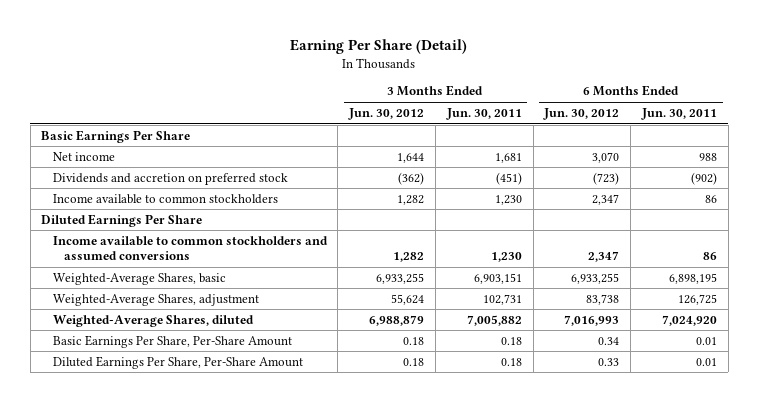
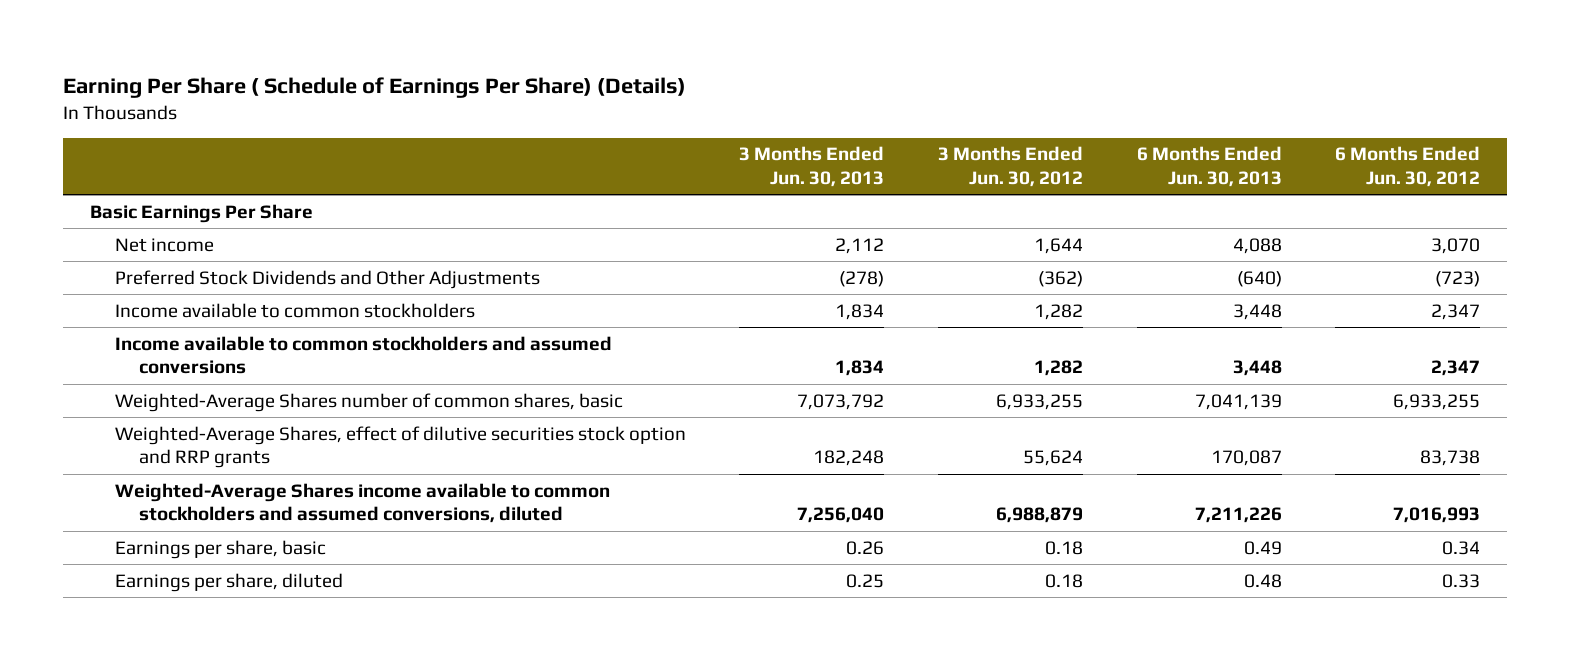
- Earning Per Share (Detail)
+ Earning Per Share ( Schedule of Earnings Per Share) (Details)
- | 3 Months Ended Jun. 30, 2012 | 3 Months Ended Jun. 30, 2011 | 6 Months Ended Jun. 30, 2012 | 6 Months Ended Jun. 30, 2011
+ | 3 Months Ended Jun. 30, 2013 | 3 Months Ended Jun. 30, 2012 | 6 Months Ended Jun. 30, 2013 | 6 Months Ended Jun. 30, 2012
- Dividends and accretion on preferred stock | (362) | (451) | (723) | (902)
+ Preferred Stock Dividends and Other Adjustments | (278) | (362) | (640) | (723)
- Diluted Earnings Per Share
- Weighted-Average Shares, basic | 6,933,255 | 6,903,151 | 6,933,255 | 6,898,195
- Weighted-Average Shares, adjustment | 55,624 | 102,731 | 83,738 | 126,725
- Weighted-Average Shares, diluted | 6,988,879 | 7,005,882 | 7,016,993 | 7,024,920
- Basic Earnings Per Share, Per-Share Amount | 0.18 | 0.18 | 0.34 | 0.01
- Diluted Earnings Per Share, Per-Share Amount | 0.18 | 0.18 | 0.33 | 0.01
+ Weighted-Average Shares number of common shares, basic | 7,073,792 | 6,933,255 | 7,041,139 | 6,933,255
+ Weighted-Average Shares, effect of dilutive securities stock option and RRP grants | 182,248 | 55,624 | 170,087 | 83,738
+ Weighted-Average Shares income available to common stockholders and assumed conversions, diluted | 7,256,040 | 6,988,879 | 7,211,226 | 7,016,993
+ Earnings per share, basic | 0.26 | 0.18 | 0.49 | 0.34
+ Earnings per share, diluted | 0.25 | 0.18 | 0.48 | 0.33

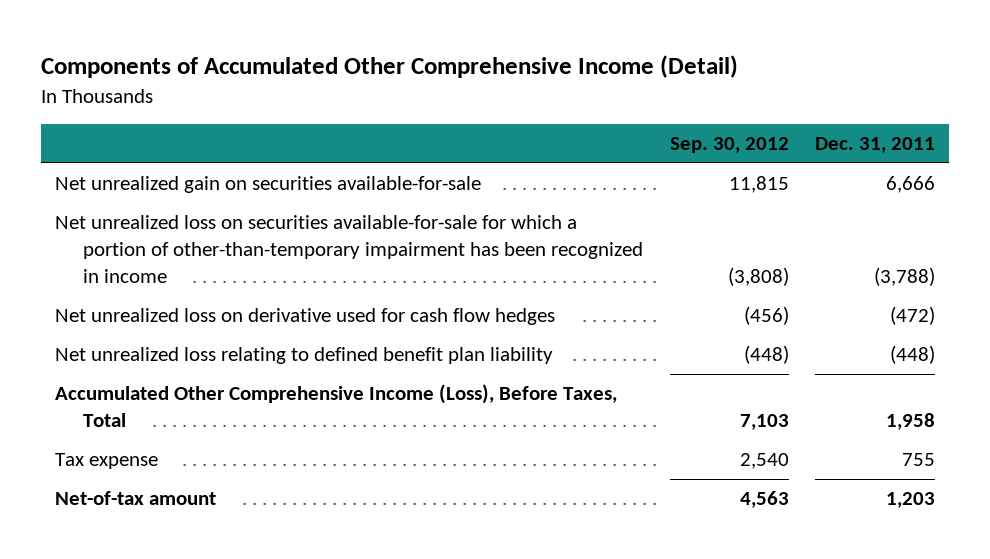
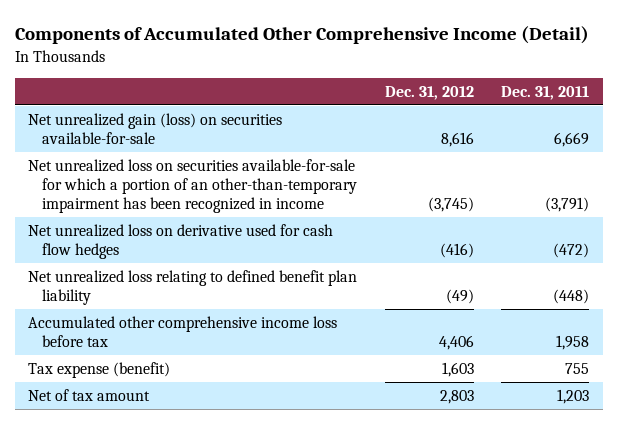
- | Sep. 30, 2012 | Dec. 31, 2011
+ | Dec. 31, 2012 | Dec. 31, 2011
- Net unrealized gain on securities available-for-sale | 11,815 | 6,666
- Net unrealized loss on securities available-for-sale for which a portion of other-than-temporary impairment has been recognized in income | (3,808) | (3,788)
+ Net unrealized gain (loss) on securities available-for-sale | 8,616 | 6,669
+ Net unrealized loss on securities available-for-sale for which a portion of an other-than-temporary impairment has been recognized in income | (3,745) | (3,791)
- Accumulated Other Comprehensive Income (Loss), Before Taxes, Total | 7,103 | 1,958
- Tax expense | 2,540 | 755
- Net-of-tax amount | 4,563 | 1,203
+ Accumulated other comprehensive income loss before tax | 4,406 | 1,958
+ Tax expense (benefit) | 1,603 | 755
+ Net of tax amount | 2,803 | 1,203

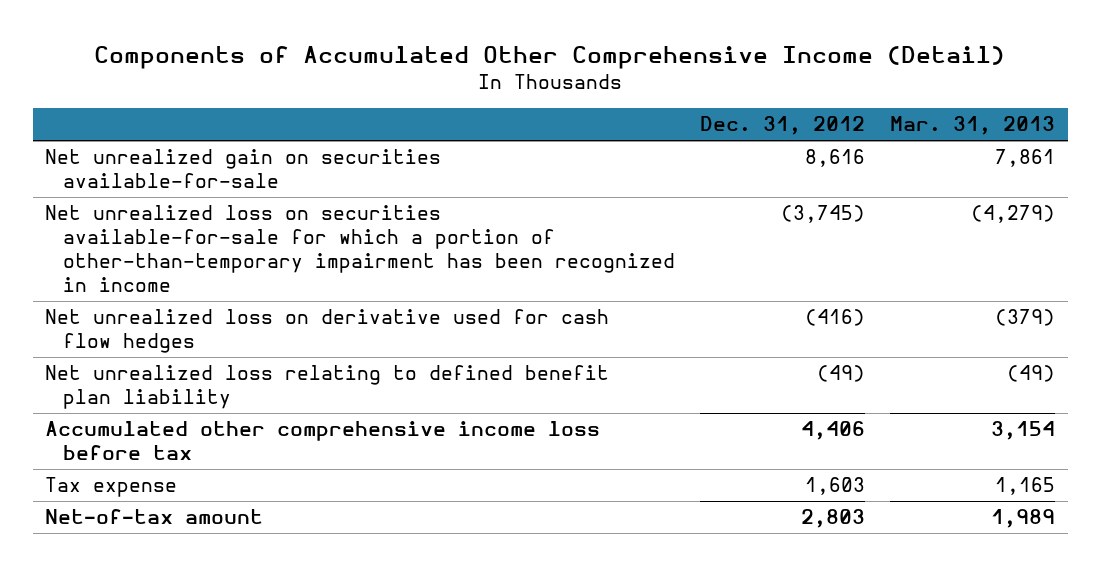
- | Dec. 31, 2012 | Dec. 31, 2011
+ | Dec. 31, 2012 | Mar. 31, 2013
- Net unrealized gain (loss) on securities available-for-sale | 8,616 | 6,669
- Net unrealized loss on securities available-for-sale for which a portion of an other-than-temporary impairment has been recognized in income | (3,745) | (3,791)
+ Net unrealized gain on securities available-for-sale | 8,616 | 7,861
+ Net unrealized loss on securities available-for-sale for which a portion of other-than-temporary impairment has been recognized in income | (3,745) | (4,279)
- Tax expense (benefit) | 1,603 | 755
- Net of tax amount | 2,803 | 1,203
+ Tax expense | 1,603 | 1,165
+ Net-of-tax amount | 2,803 | 1,989

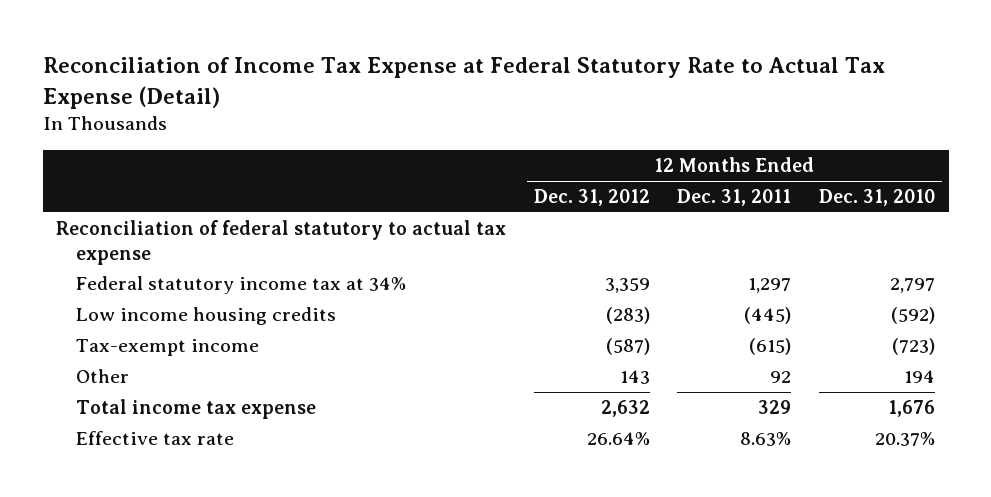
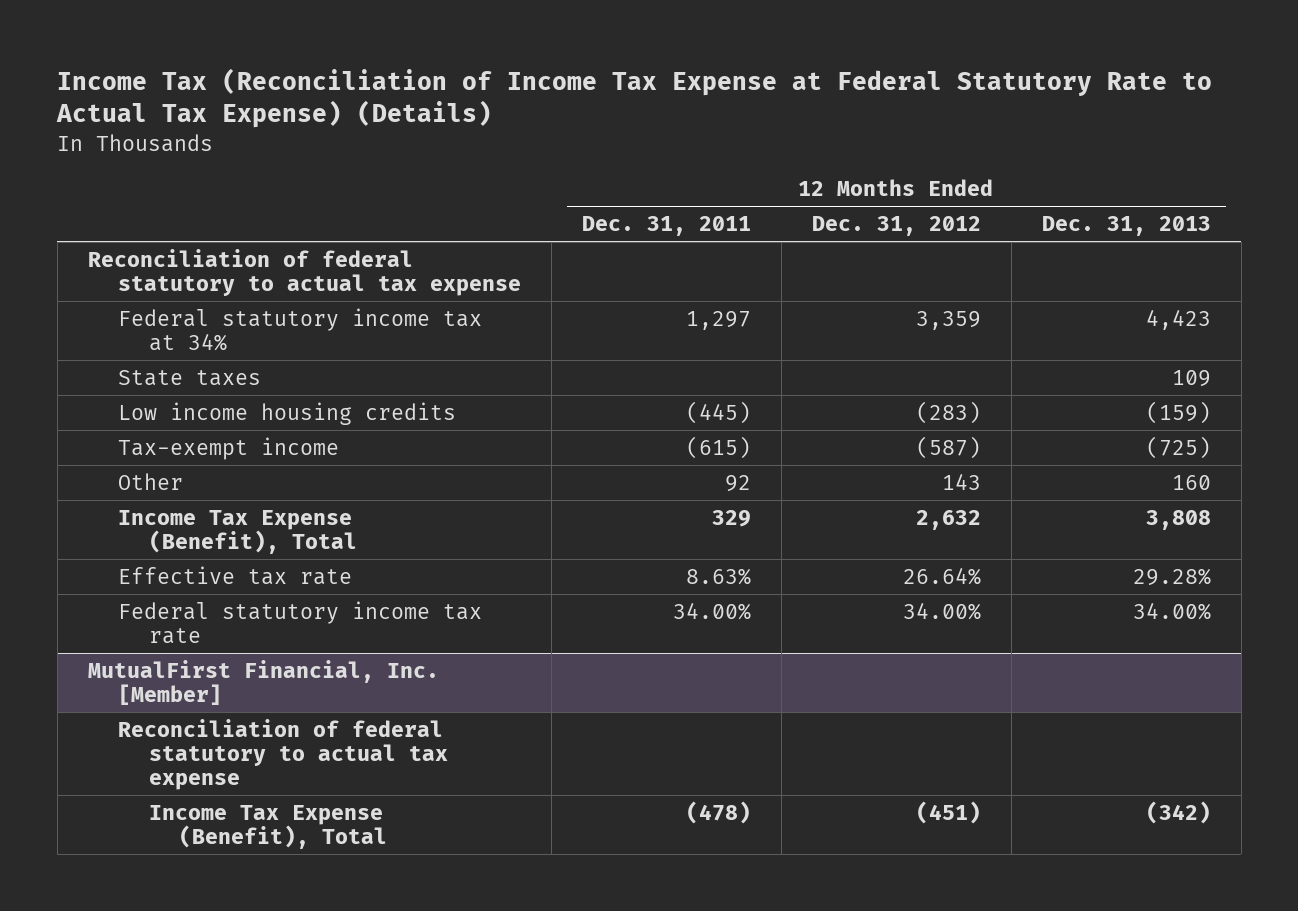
- Reconciliation of Income Tax Expense at Federal Statutory Rate to Actual Tax Expense (Detail)
+ Income Tax (Reconciliation of Income Tax Expense at Federal Statutory Rate to Actual Tax Expense) (Details)
- | 12 Months Ended Dec. 31, 2012 | 12 Months Ended Dec. 31, 2011 | 12 Months Ended Dec. 31, 2010
+ | 12 Months Ended Dec. 31, 2011 | 12 Months Ended Dec. 31, 2012 | 12 Months Ended Dec. 31, 2013
+ State taxes | | | 109
- Total income tax expense | 2,632 | 329 | 1,676
+ Income Tax Expense (Benefit), Total | 329 | 2,632 | 3,808
+ Federal statutory income tax rate | 34.00% | 34.00% | 34.00%
+ MutualFirst Financial, Inc. [Member]
+ Reconciliation of federal statutory to actual tax expense
+ Income Tax Expense (Benefit), Total | (478) | (451) | (342)

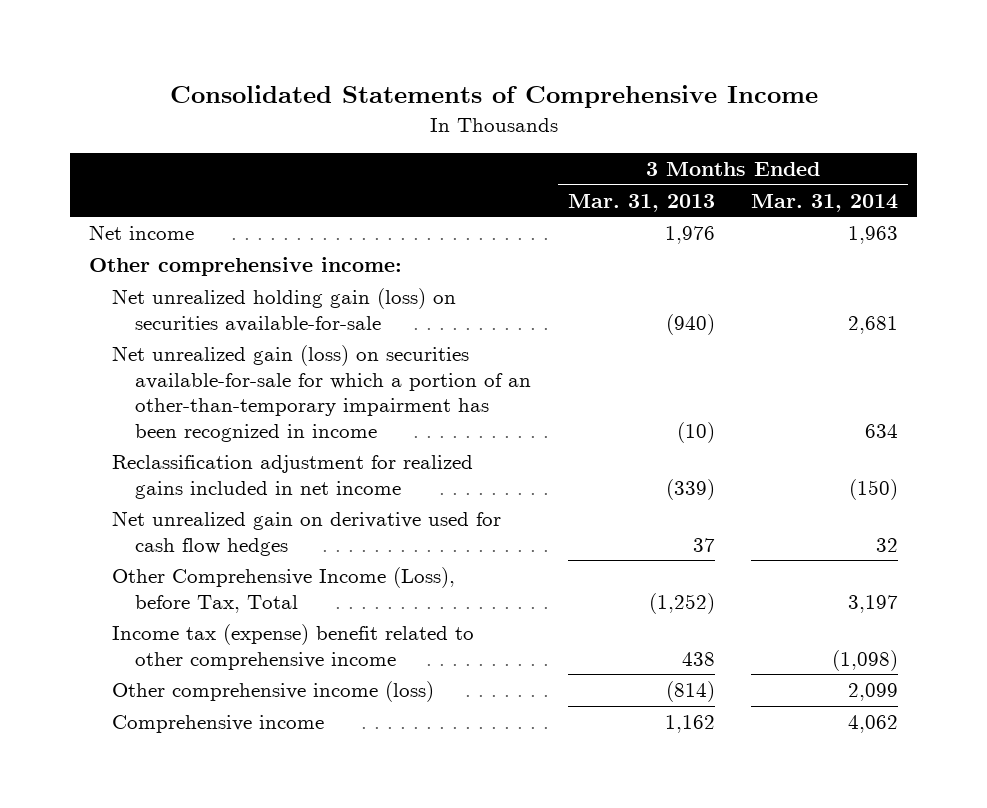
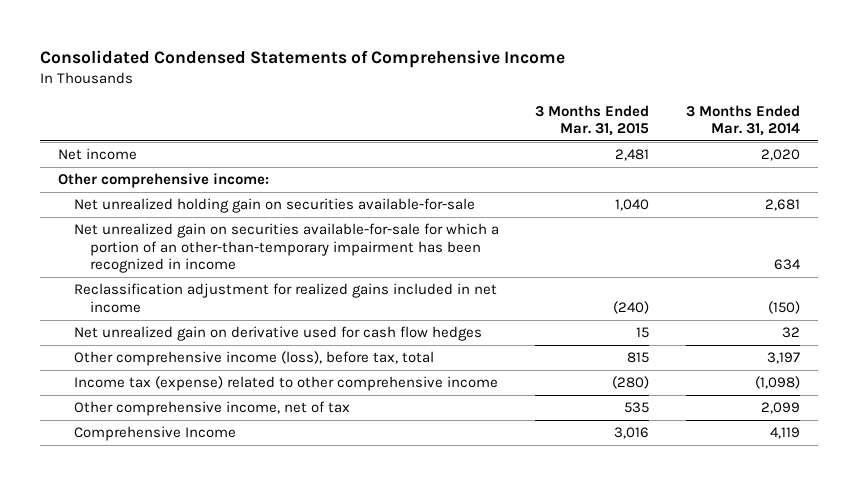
- Consolidated Statements of Comprehensive Income
+ Consolidated Condensed Statements of Comprehensive Income
- | 3 Months Ended Mar. 31, 2013 | 3 Months Ended Mar. 31, 2014
+ | 3 Months Ended Mar. 31, 2015 | 3 Months Ended Mar. 31, 2014
- Net income | 1,976 | 1,963
+ Net income | 2,481 | 2,020
- Net unrealized holding gain (loss) on securities available-for-sale | (940) | 2,681
- Net unrealized gain (loss) on securities available-for-sale for which a portion of an other-than-temporary impairment has been recognized in income | (10) | 634
+ Net unrealized holding gain on securities available-for-sale | 1,040 | 2,681
+ Net unrealized gain on securities available-for-sale for which a portion of an other-than-temporary impairment has been recognized in income | | 634
- Other Comprehensive Income (Loss), before Tax, Total | (1,252) | 3,197
- Income tax (expense) benefit related to other comprehensive income | 438 | (1,098)
- Other comprehensive income (loss) | (814) | 2,099
- Comprehensive income | 1,162 | 4,062
+ Other comprehensive income (loss), before tax, total | 815 | 3,197
+ Income tax (expense) related to other comprehensive income | (280) | (1,098)
+ Other comprehensive income, net of tax | 535 | 2,099
+ Comprehensive Income | 3,016 | 4,119

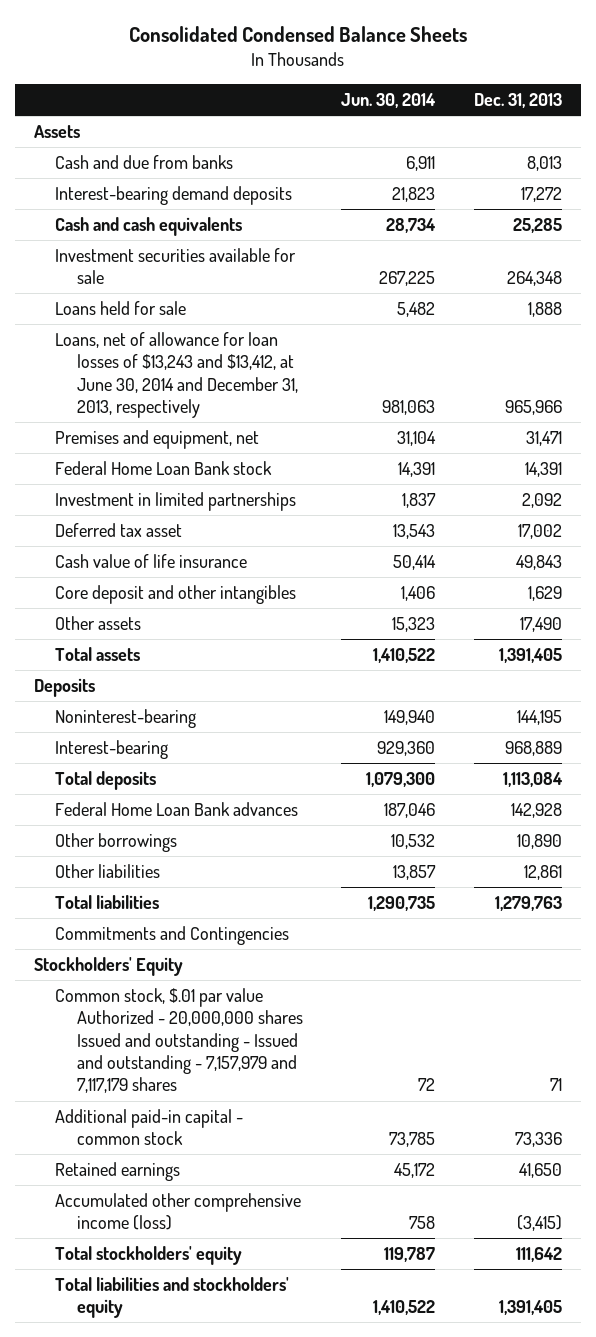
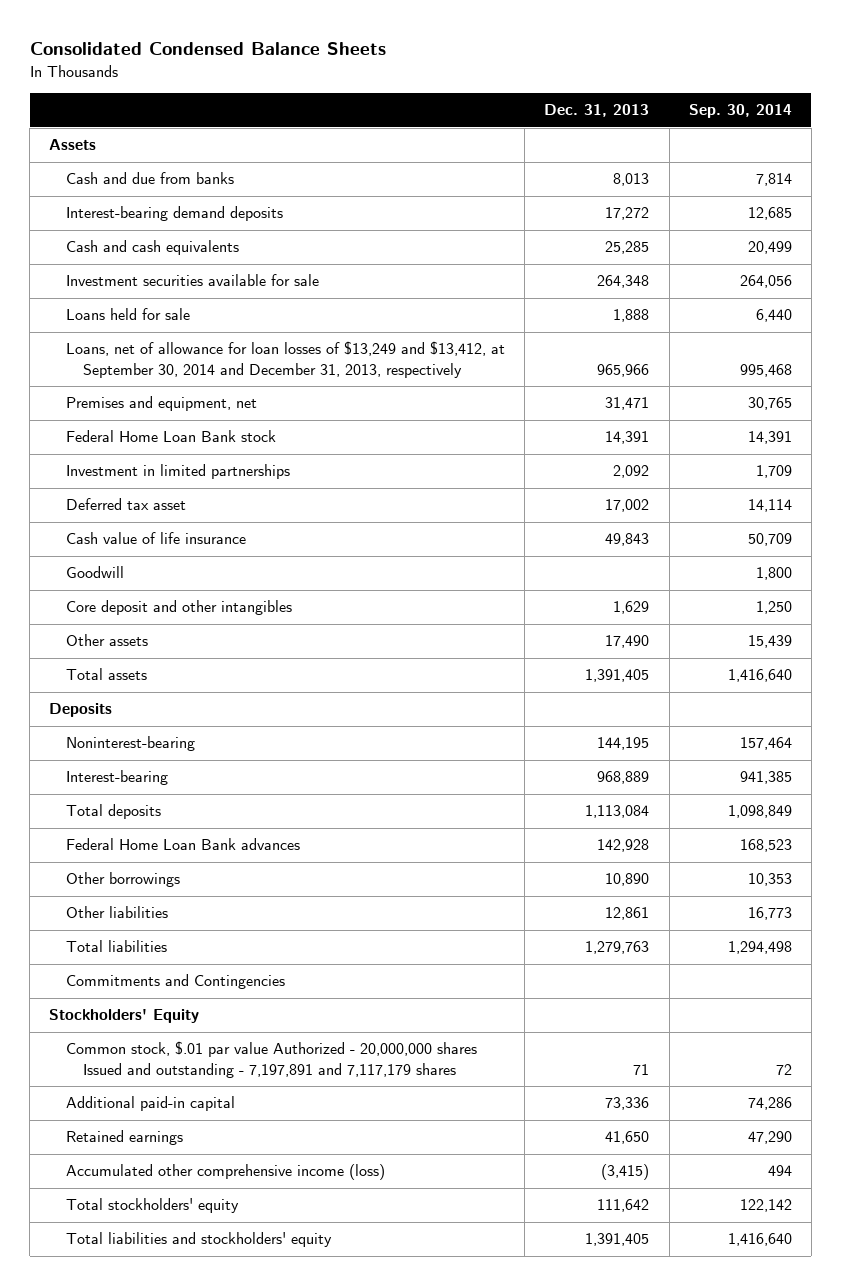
- | Jun. 30, 2014 | Dec. 31, 2013
+ | Dec. 31, 2013 | Sep. 30, 2014
- Loans, net of allowance for loan losses of $13,243 and $13,412, at June 30, 2014 and December 31, 2013, respectively | 981,063 | 965,966
+ Loans, net of allowance for loan losses of $13,249 and $13,412, at September 30, 2014 and December 31, 2013, respectively | 965,966 | 995,468
+ Goodwill | | 1,800
- Common stock, $.01 par value Authorized - 20,000,000 shares Issued and outstanding - Issued and outstanding - 7,157,979 and 7,117,179 shares | 72 | 71
- Additional paid-in capital - common stock | 73,785 | 73,336
+ Common stock, $.01 par value Authorized - 20,000,000 shares Issued and outstanding - 7,197,891 and 7,117,179 shares | 71 | 72
+ Additional paid-in capital | 73,336 | 74,286

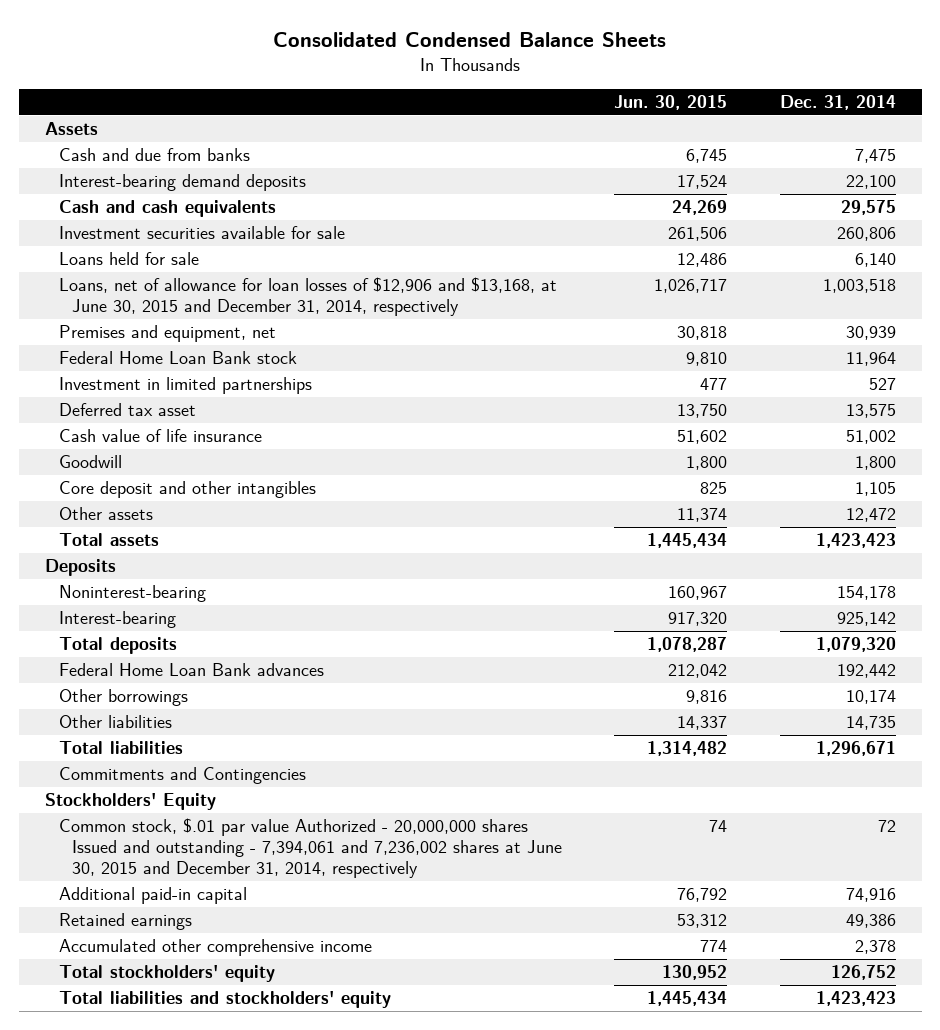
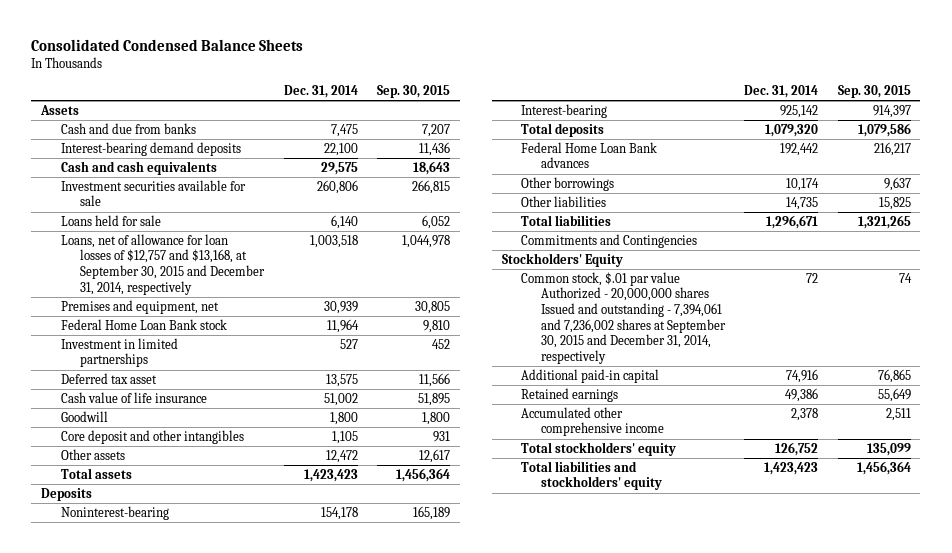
- | Jun. 30, 2015 | Dec. 31, 2014
+ | Dec. 31, 2014 | Sep. 30, 2015
- Loans, net of allowance for loan losses of $12,906 and $13,168, at June 30, 2015 and December 31, 2014, respectively | 1,026,717 | 1,003,518
+ Loans, net of allowance for loan losses of $12,757 and $13,168, at September 30, 2015 and December 31, 2014, respectively | 1,003,518 | 1,044,978
- Common stock, $.01 par value Authorized - 20,000,000 shares Issued and outstanding - 7,394,061 and 7,236,002 shares at June 30, 2015 and December 31, 2014, respectively | 74 | 72
+ Common stock, $.01 par value Authorized - 20,000,000 shares Issued and outstanding - 7,394,061 and 7,236,002 shares at September 30, 2015 and December 31, 2014, respectively | 72 | 74

